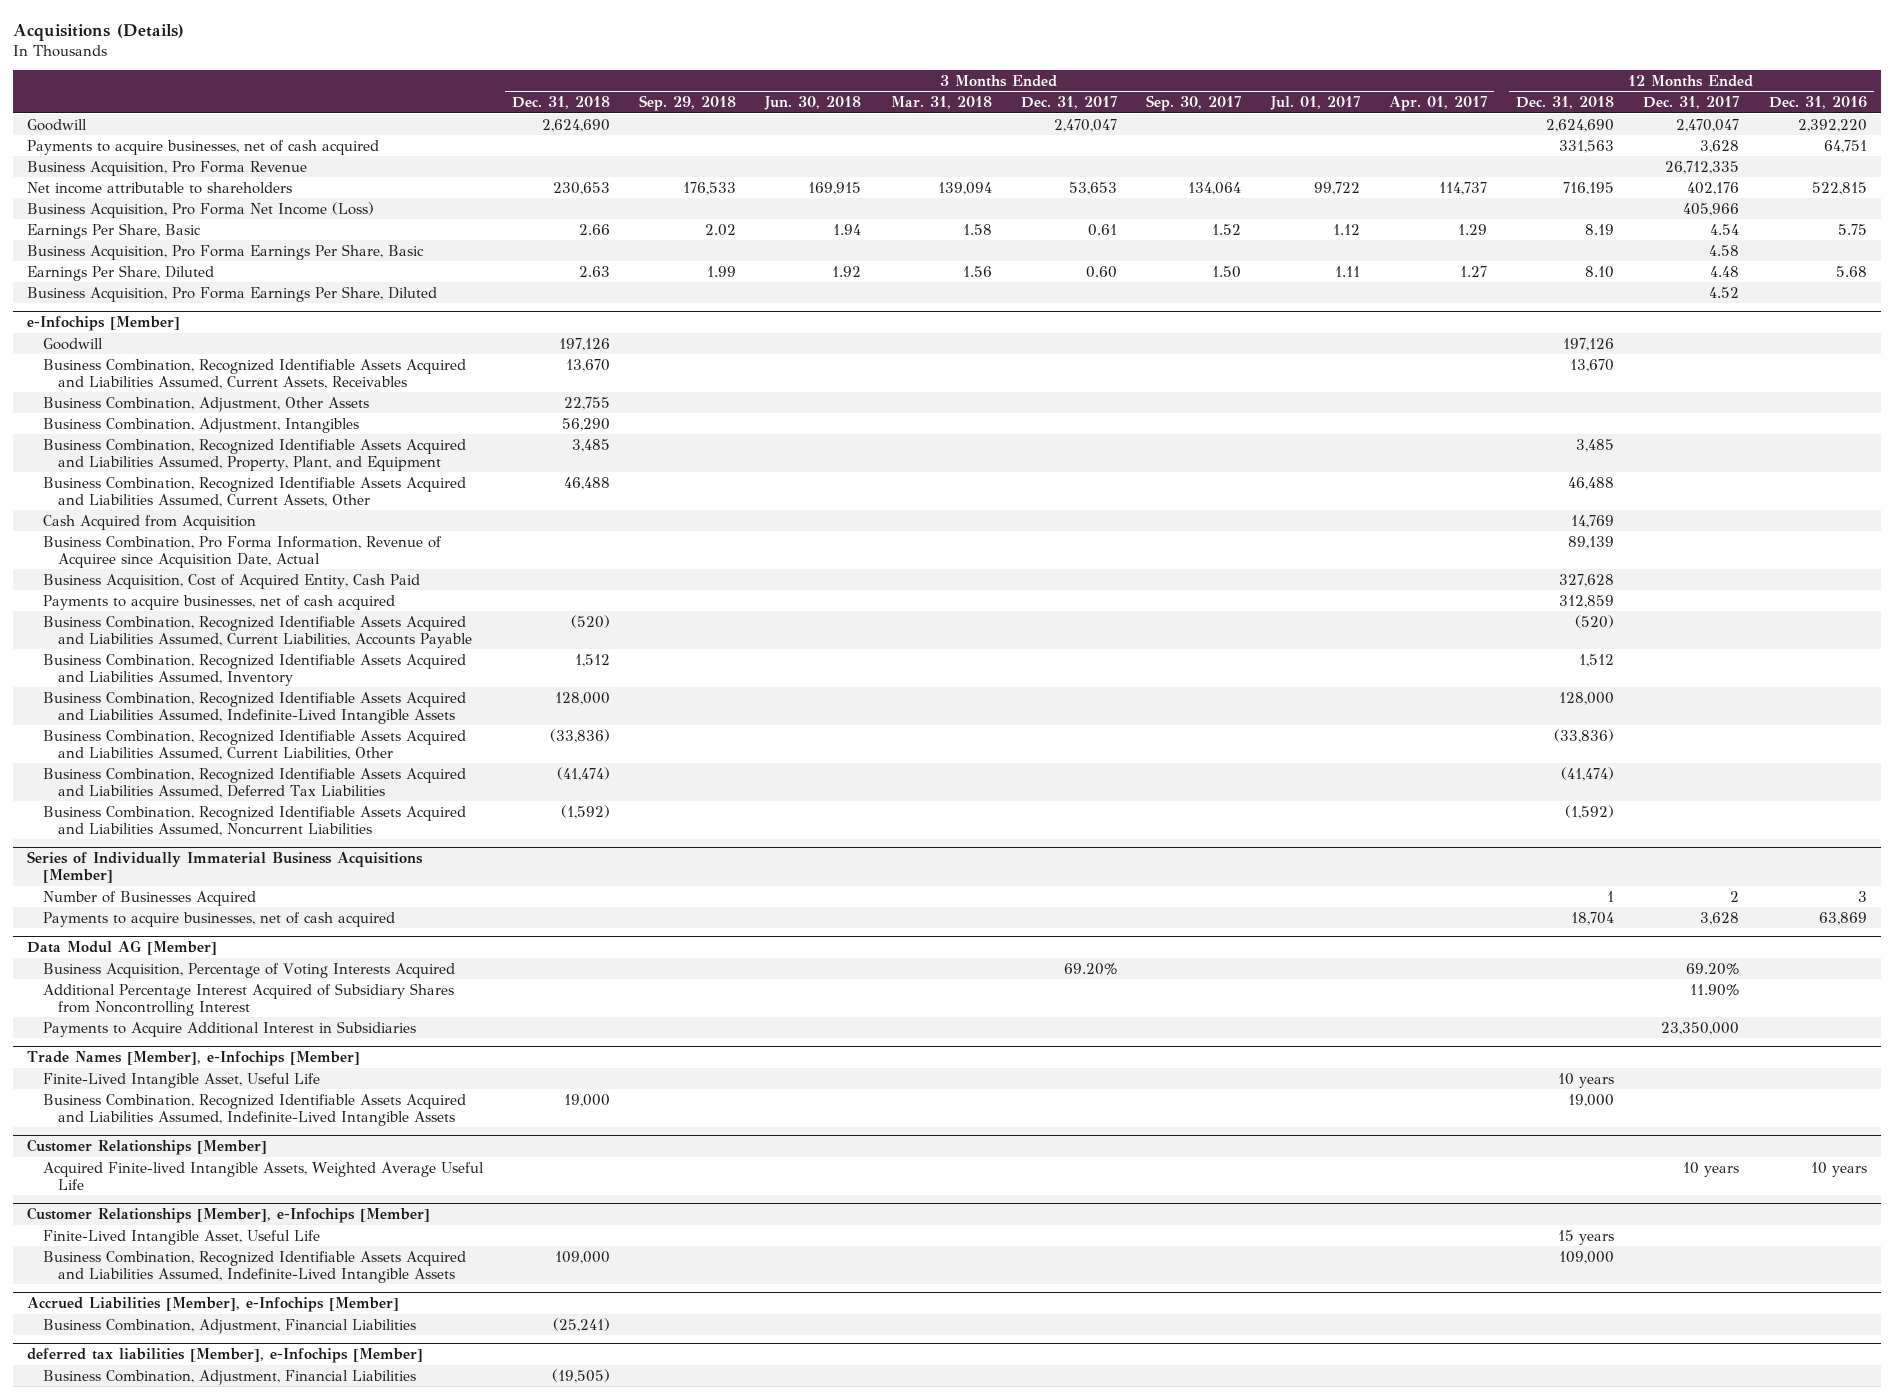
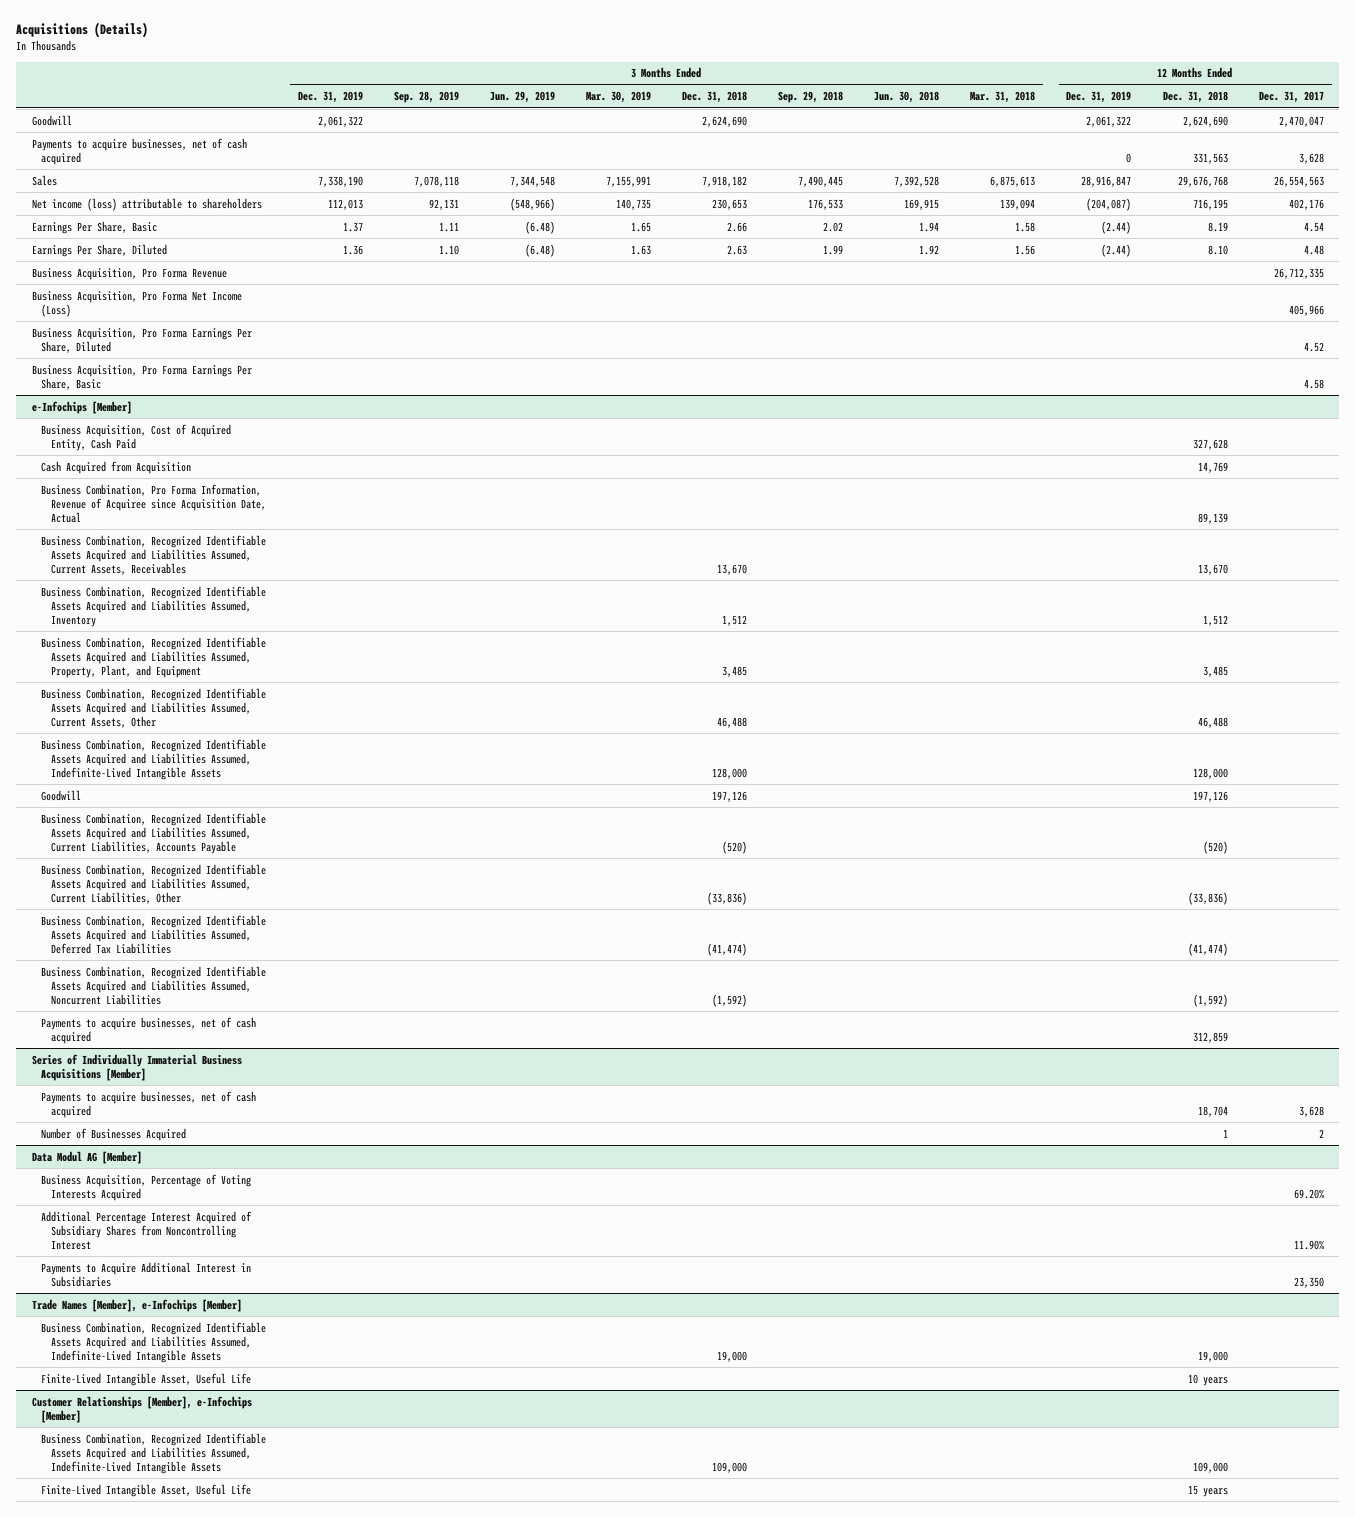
- | 3 Months Ended Dec. 31, 2018 | 3 Months Ended Sep. 29, 2018 | 3 Months Ended Jun. 30, 2018 | 3 Months Ended Mar. 31, 2018 | 3 Months Ended Dec. 31, 2017 | 3 Months Ended Sep. 30, 2017 | 3 Months Ended Jul. 01, 2017 | 3 Months Ended Apr. 01, 2017 | 12 Months Ended Dec. 31, 2018 | 12 Months Ended Dec. 31, 2017 | 12 Months Ended Dec. 31, 2016
+ | 3 Months Ended Dec. 31, 2019 | 3 Months Ended Sep. 28, 2019 | 3 Months Ended Jun. 29, 2019 | 3 Months Ended Mar. 30, 2019 | 3 Months Ended Dec. 31, 2018 | 3 Months Ended Sep. 29, 2018 | 3 Months Ended Jun. 30, 2018 | 3 Months Ended Mar. 31, 2018 | 12 Months Ended Dec. 31, 2019 | 12 Months Ended Dec. 31, 2018 | 12 Months Ended Dec. 31, 2017
- Net income attributable to shareholders | 230,653 | 176,533 | 169,915 | 139,094 | 53,653 | 134,064 | 99,722 | 114,737 | 716,195 | 402,176 | 522,815
+ Sales | 7,338,190 | 7,078,118 | 7,344,548 | 7,155,991 | 7,918,182 | 7,490,445 | 7,392,528 | 6,875,613 | 28,916,847 | 29,676,768 | 26,554,563
+ Net income (loss) attributable to shareholders | 112,013 | 92,131 | (548,966) | 140,735 | 230,653 | 176,533 | 169,915 | 139,094 | (204,087) | 716,195 | 402,176
moved down: Business Acquisition, Pro Forma Revenue | | | | | | | | | | | 26,712,335
moved down: Business Acquisition, Pro Forma Net Income (Loss) | | | | | | | | | | | 405,966
moved down: Business Acquisition, Pro Forma Earnings Per Share, Basic | | | | | | | | | | | 4.58
@ e-Infochips [Member]
- Business Combination, Adjustment, Other Assets | 22,755 | | | | | | | | | |
- Business Combination, Adjustment, Intangibles | 56,290 | | | | | | | | | |
moved up: Business Acquisition, Cost of Acquired Entity, Cash Paid | | | | | | | | | | 327,628 |
moved down: Business Combination, Recognized Identifiable Assets Acquired and Liabilities Assumed, Current Assets, Receivables | | | | | 13,670 | | | | | 13,670 |
moved down: Business Combination, Recognized Identifiable Assets Acquired and Liabilities Assumed, Property, Plant, and Equipment | | | | | 3,485 | | | | | 3,485 |
moved down: Business Combination, Recognized Identifiable Assets Acquired and Liabilities Assumed, Current Assets, Other | | | | | 46,488 | | | | | 46,488 |
moved down: Goodwill | | | | | 197,126 | | | | | 197,126 |
moved down: Business Combination, Recognized Identifiable Assets Acquired and Liabilities Assumed, Current Liabilities, Accounts Payable | | | | | (520) | | | | | (520) |
moved down: Payments to acquire businesses, net of cash acquired | | | | | | | | | | 312,859 |
@ Series of Individually Immaterial Business Acquisitions [Member]
moved down: Number of Businesses Acquired | | | | | | | | | | 1 | 2
@ Data Modul AG [Member]
- Payments to Acquire Additional Interest in Subsidiaries | | | | | | | | | | 23,350,000 |
+ Payments to Acquire Additional Interest in Subsidiaries | | | | | | | | | | | 23,350
- Customer Relationships [Member]
- Acquired Finite-lived Intangible Assets, Weighted Average Useful Life | | | | | | | | | | 10 years | 10 years
@ Trade Names [Member], e-Infochips [Member]
moved down: Finite-Lived Intangible Asset, Useful Life | | | | | | | | | | 10 years |
- Accrued Liabilities [Member], e-Infochips [Member]
- Business Combination, Adjustment, Financial Liabilities | (25,241) | | | | | | | | | |
- deferred tax liabilities [Member], e-Infochips [Member]
- Business Combination, Adjustment, Financial Liabilities | (19,505) | | | | | | | | | |
@ Customer Relationships [Member], e-Infochips [Member]
moved down: Finite-Lived Intangible Asset, Useful Life | | | | | | | | | | 15 years |

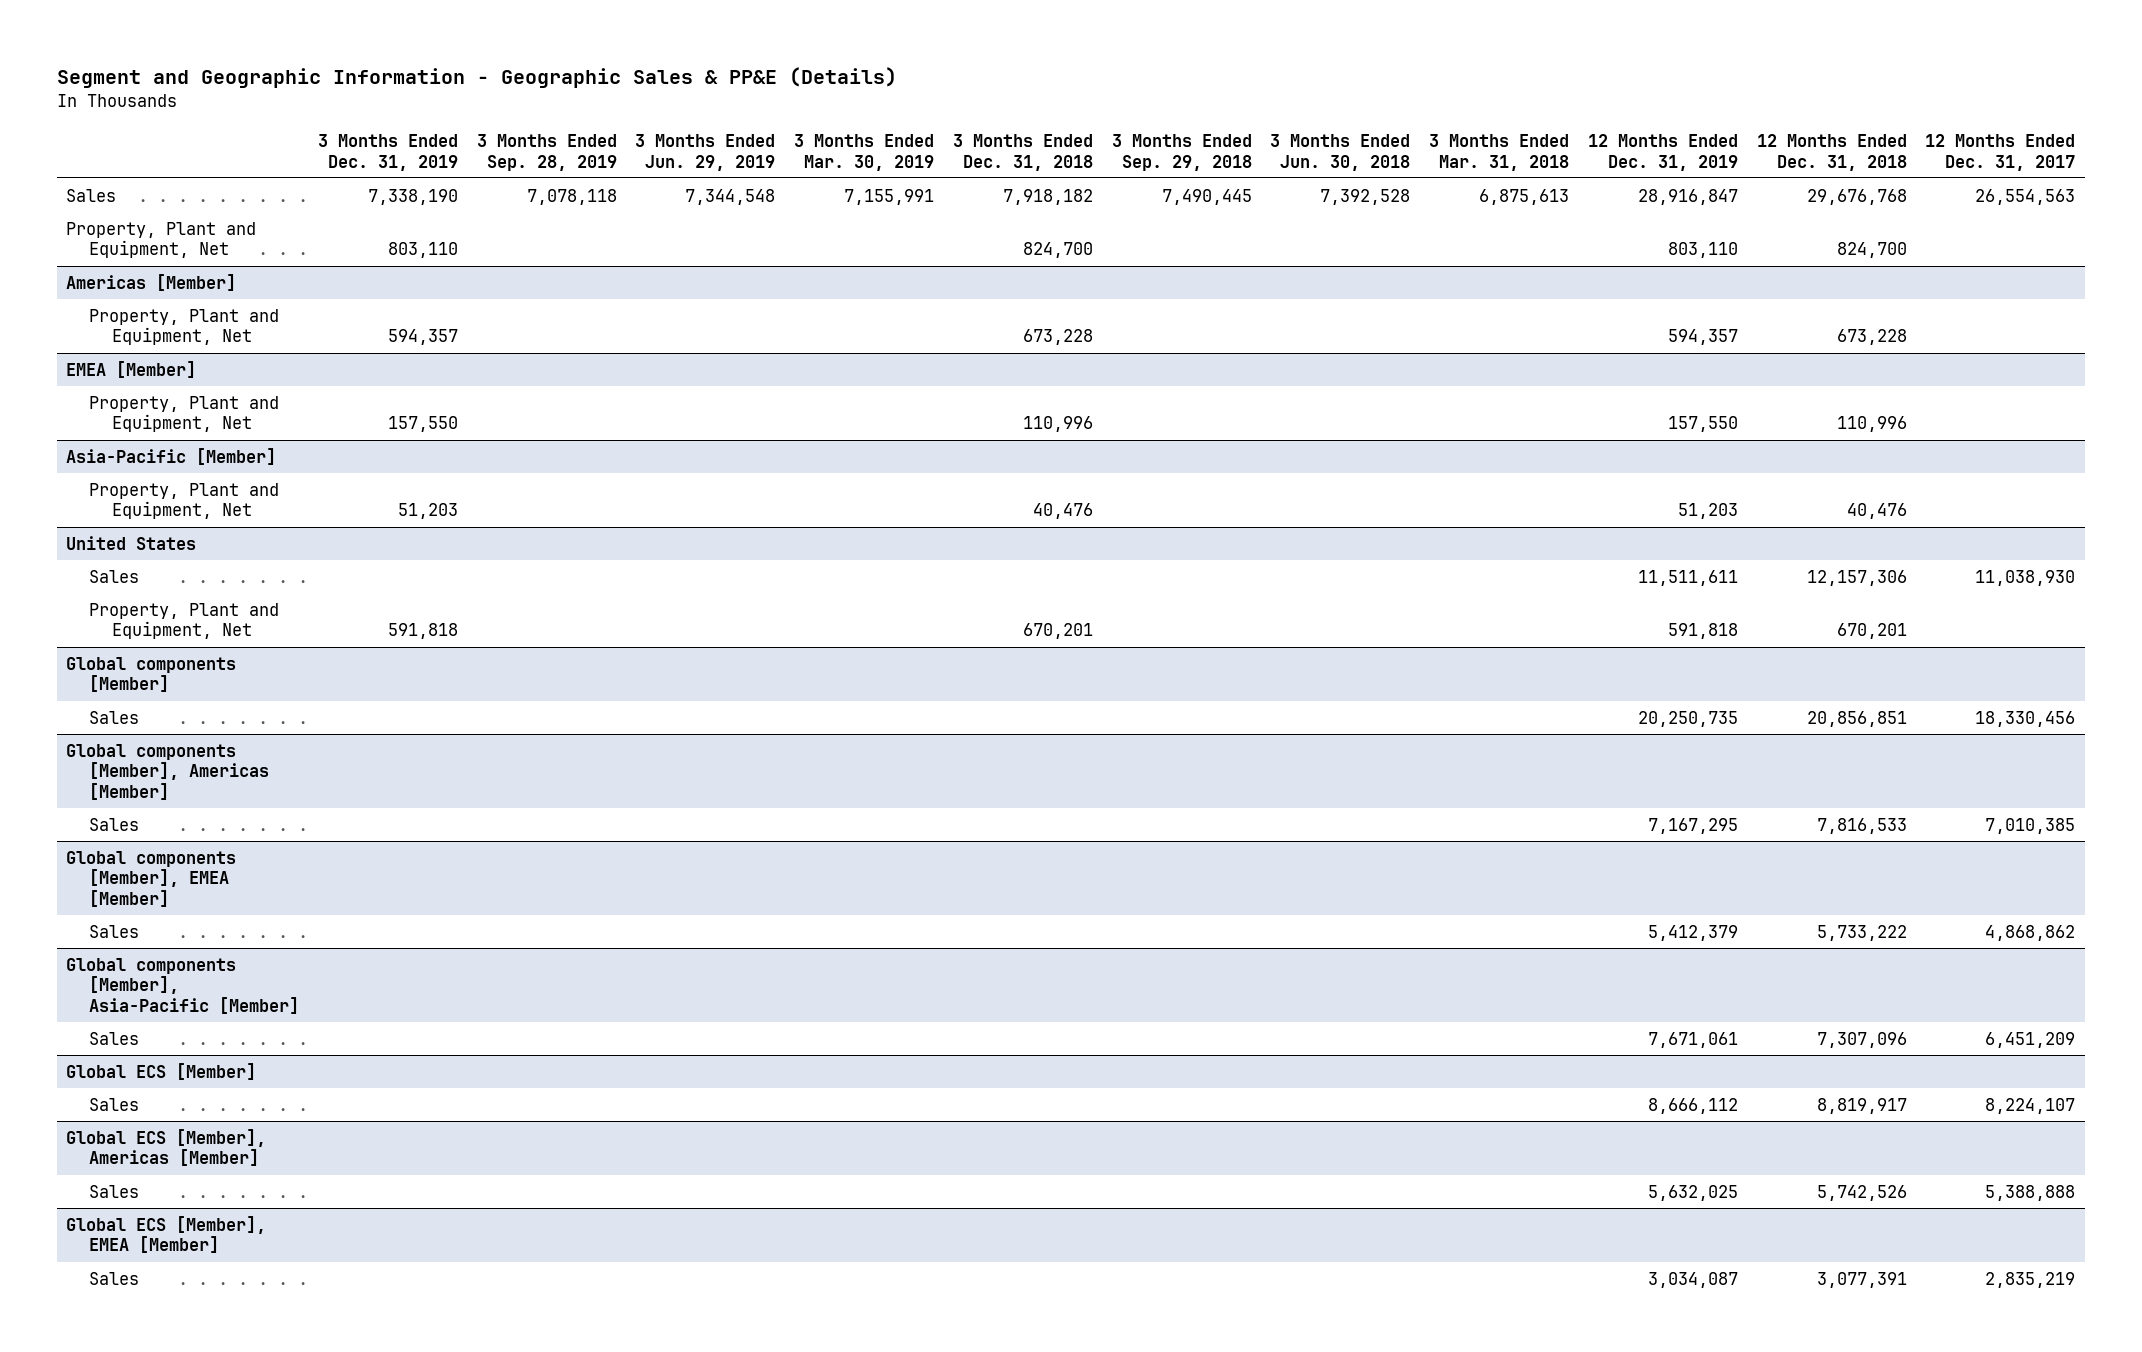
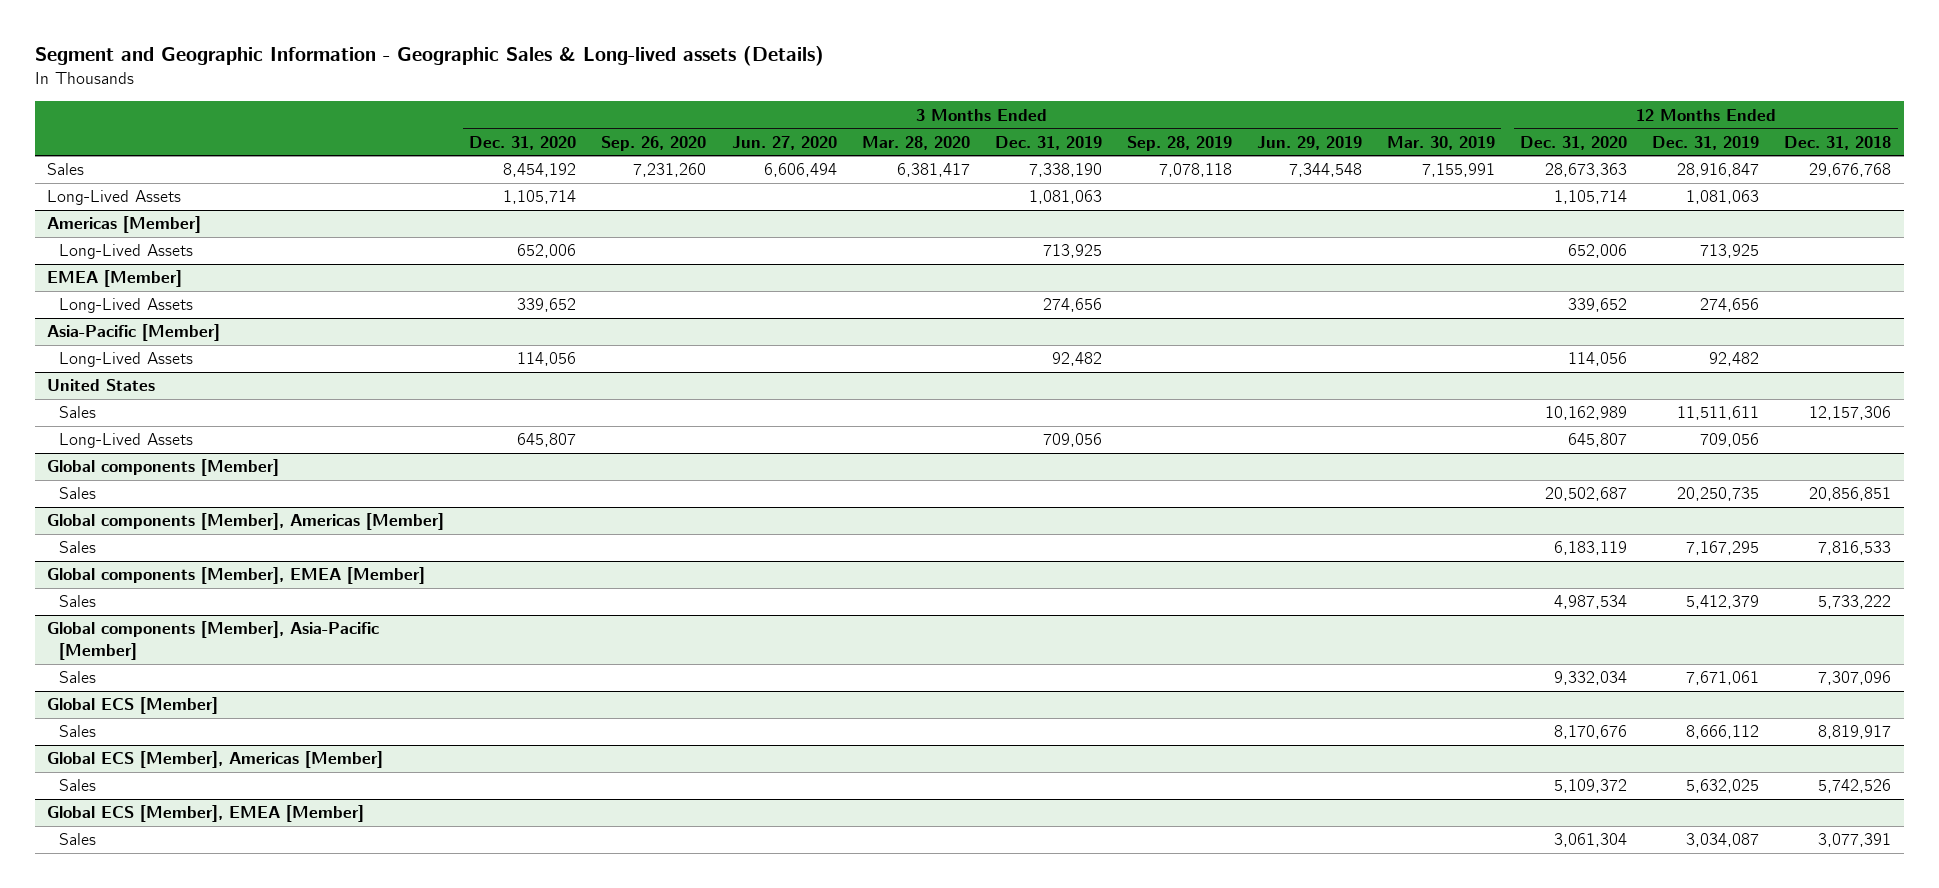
- Segment and Geographic Information - Geographic Sales & PP&E (Details)
+ Segment and Geographic Information - Geographic Sales & Long-lived assets (Details)
- | 3 Months Ended Dec. 31, 2019 | 3 Months Ended Sep. 28, 2019 | 3 Months Ended Jun. 29, 2019 | 3 Months Ended Mar. 30, 2019 | 3 Months Ended Dec. 31, 2018 | 3 Months Ended Sep. 29, 2018 | 3 Months Ended Jun. 30, 2018 | 3 Months Ended Mar. 31, 2018 | 12 Months Ended Dec. 31, 2019 | 12 Months Ended Dec. 31, 2018 | 12 Months Ended Dec. 31, 2017
+ | 3 Months Ended Dec. 31, 2020 | 3 Months Ended Sep. 26, 2020 | 3 Months Ended Jun. 27, 2020 | 3 Months Ended Mar. 28, 2020 | 3 Months Ended Dec. 31, 2019 | 3 Months Ended Sep. 28, 2019 | 3 Months Ended Jun. 29, 2019 | 3 Months Ended Mar. 30, 2019 | 12 Months Ended Dec. 31, 2020 | 12 Months Ended Dec. 31, 2019 | 12 Months Ended Dec. 31, 2018
- Property, Plant and Equipment, Net | 803,110 | | | | 824,700 | | | | 803,110 | 824,700 |
+ Long-Lived Assets | 1,105,714 | | | | 1,081,063 | | | | 1,105,714 | 1,081,063 |
@ Americas [Member]
- Property, Plant and Equipment, Net | 594,357 | | | | 673,228 | | | | 594,357 | 673,228 |
+ Long-Lived Assets | 652,006 | | | | 713,925 | | | | 652,006 | 713,925 |
@ EMEA [Member]
- Property, Plant and Equipment, Net | 157,550 | | | | 110,996 | | | | 157,550 | 110,996 |
+ Long-Lived Assets | 339,652 | | | | 274,656 | | | | 339,652 | 274,656 |
@ Asia-Pacific [Member]
- Property, Plant and Equipment, Net | 51,203 | | | | 40,476 | | | | 51,203 | 40,476 |
+ Long-Lived Assets | 114,056 | | | | 92,482 | | | | 114,056 | 92,482 |
@ United States
- Property, Plant and Equipment, Net | 591,818 | | | | 670,201 | | | | 591,818 | 670,201 |
+ Long-Lived Assets | 645,807 | | | | 709,056 | | | | 645,807 | 709,056 |

